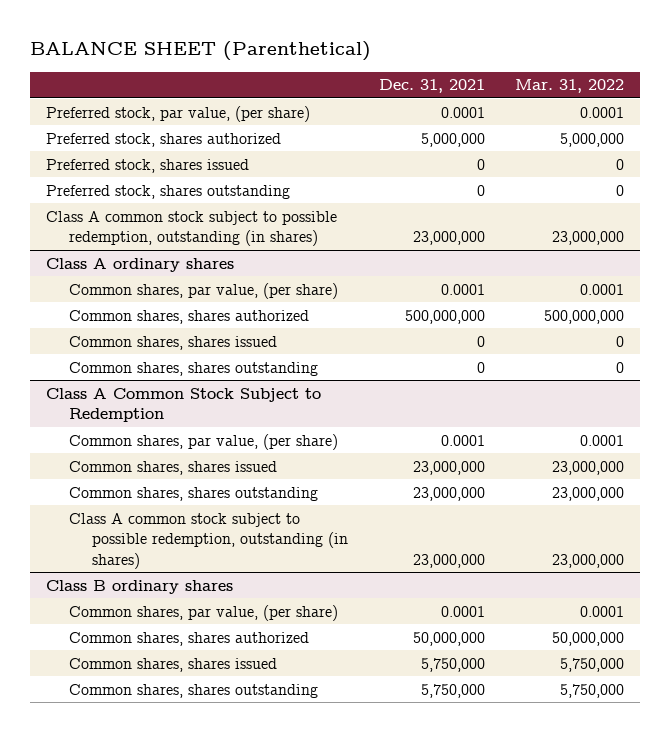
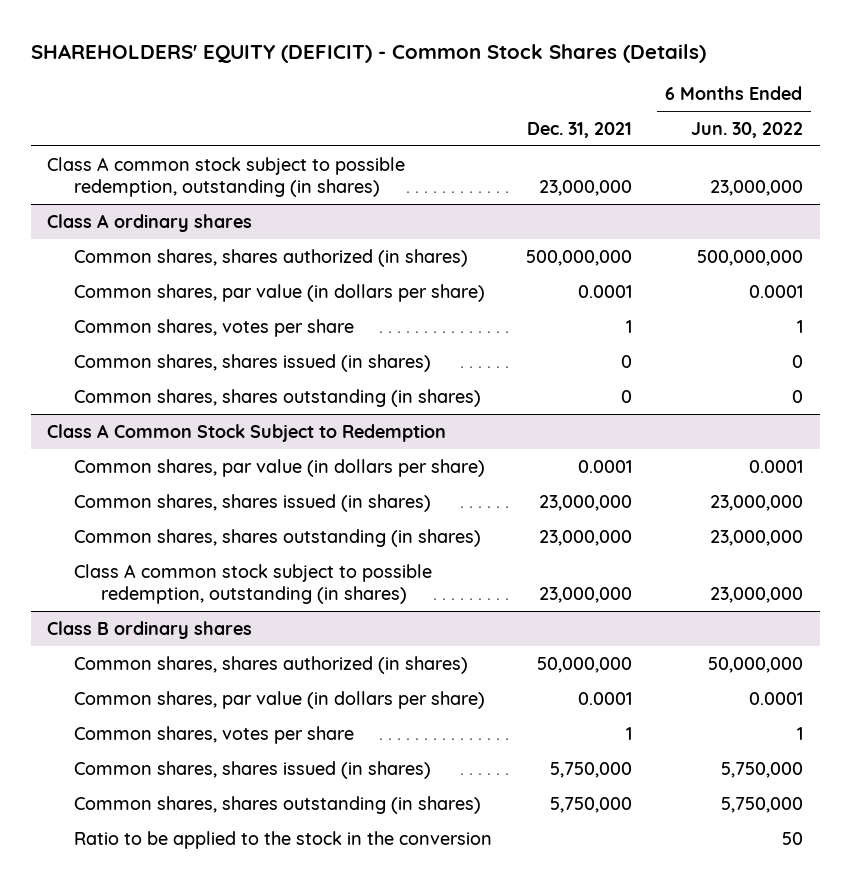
- BALANCE SHEET (Parenthetical)
+ SHAREHOLDERS' EQUITY (DEFICIT) - Common Stock Shares (Details)
- | Dec. 31, 2021 | Mar. 31, 2022
+ | Dec. 31, 2021 | 6 Months Ended Jun. 30, 2022
- Preferred stock, par value, (per share) | 0.0001 | 0.0001
- Preferred stock, shares authorized | 5,000,000 | 5,000,000
- Preferred stock, shares issued | 0 | 0
- Preferred stock, shares outstanding | 0 | 0
@ Class A ordinary shares
- Common shares, par value, (per share) | 0.0001 | 0.0001
- Common shares, shares authorized | 500,000,000 | 500,000,000
- Common shares, shares issued | 0 | 0
- Common shares, shares outstanding | 0 | 0
+ Common shares, shares authorized (in shares) | 500,000,000 | 500,000,000
+ Common shares, par value (in dollars per share) | 0.0001 | 0.0001
+ Common shares, votes per share | 1 | 1
+ Common shares, shares issued (in shares) | 0 | 0
+ Common shares, shares outstanding (in shares) | 0 | 0
@ Class A Common Stock Subject to Redemption
- Common shares, par value, (per share) | 0.0001 | 0.0001
- Common shares, shares issued | 23,000,000 | 23,000,000
- Common shares, shares outstanding | 23,000,000 | 23,000,000
+ Common shares, par value (in dollars per share) | 0.0001 | 0.0001
+ Common shares, shares issued (in shares) | 23,000,000 | 23,000,000
+ Common shares, shares outstanding (in shares) | 23,000,000 | 23,000,000
@ Class B ordinary shares
- Common shares, par value, (per share) | 0.0001 | 0.0001
- Common shares, shares authorized | 50,000,000 | 50,000,000
- Common shares, shares issued | 5,750,000 | 5,750,000
- Common shares, shares outstanding | 5,750,000 | 5,750,000
+ Common shares, shares authorized (in shares) | 50,000,000 | 50,000,000
+ Common shares, par value (in dollars per share) | 0.0001 | 0.0001
+ Common shares, votes per share | 1 | 1
+ Common shares, shares issued (in shares) | 5,750,000 | 5,750,000
+ Common shares, shares outstanding (in shares) | 5,750,000 | 5,750,000
+ Ratio to be applied to the stock in the conversion | | 50

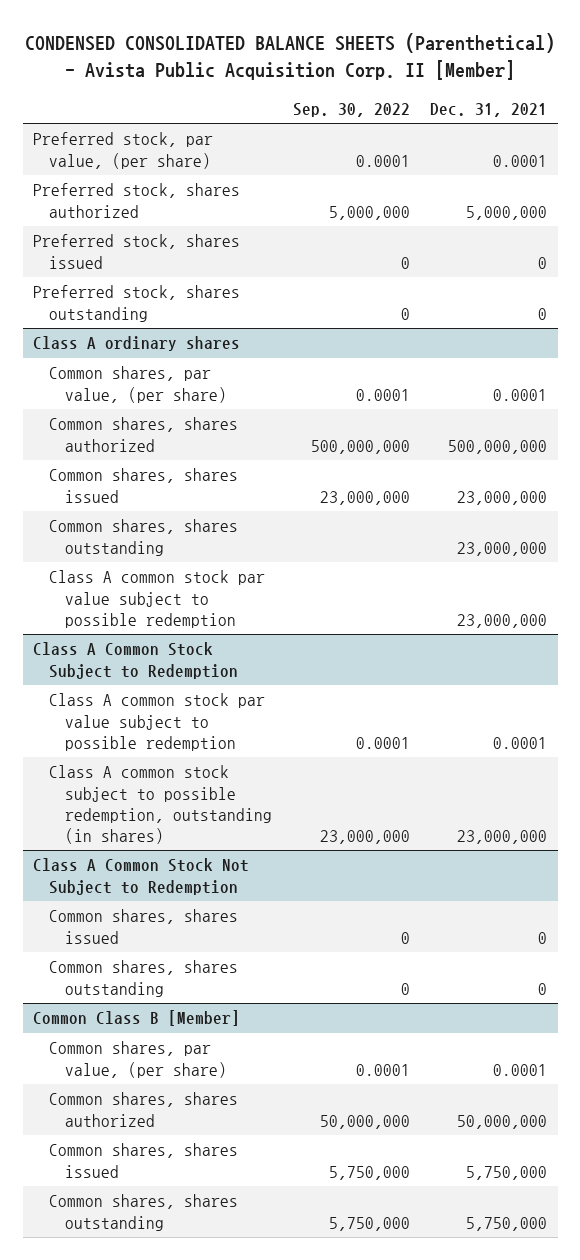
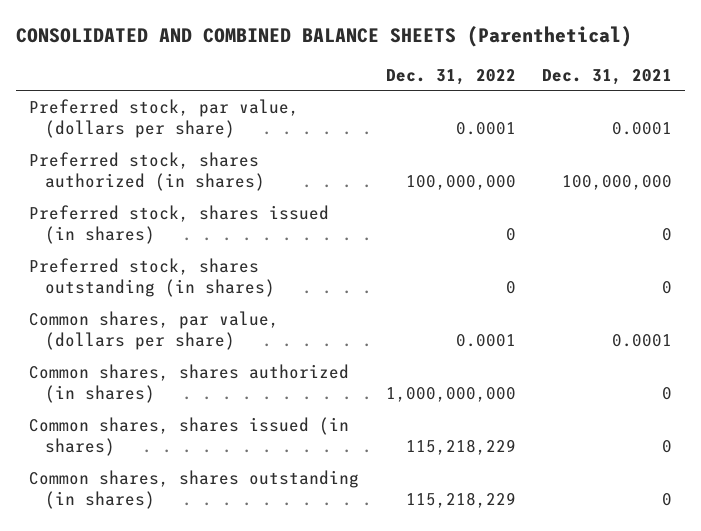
- CONDENSED CONSOLIDATED BALANCE SHEETS (Parenthetical) - Avista Public Acquisition Corp. II [Member]
+ CONSOLIDATED AND COMBINED BALANCE SHEETS (Parenthetical)
- | Sep. 30, 2022 | Dec. 31, 2021
+ | Dec. 31, 2022 | Dec. 31, 2021
- Preferred stock, par value, (per share) | 0.0001 | 0.0001
- Preferred stock, shares authorized | 5,000,000 | 5,000,000
- Preferred stock, shares issued | 0 | 0
- Preferred stock, shares outstanding | 0 | 0
- Class A ordinary shares
- Common shares, par value, (per share) | 0.0001 | 0.0001
- Common shares, shares authorized | 500,000,000 | 500,000,000
- Common shares, shares issued | 23,000,000 | 23,000,000
- Common shares, shares outstanding | | 23,000,000
- Class A common stock par value subject to possible redemption | | 23,000,000
- Class A Common Stock Subject to Redemption
- Class A common stock par value subject to possible redemption | 0.0001 | 0.0001
- Class A common stock subject to possible redemption, outstanding (in shares) | 23,000,000 | 23,000,000
- Class A Common Stock Not Subject to Redemption
- Common shares, shares issued | 0 | 0
- Common shares, shares outstanding | 0 | 0
- Common Class B [Member]
- Common shares, par value, (per share) | 0.0001 | 0.0001
- Common shares, shares authorized | 50,000,000 | 50,000,000
- Common shares, shares issued | 5,750,000 | 5,750,000
- Common shares, shares outstanding | 5,750,000 | 5,750,000
+ Preferred stock, par value, (dollars per share) | 0.0001 | 0.0001
+ Preferred stock, shares authorized (in shares) | 100,000,000 | 100,000,000
+ Preferred stock, shares issued (in shares) | 0 | 0
+ Preferred stock, shares outstanding (in shares) | 0 | 0
+ Common shares, par value, (dollars per share) | 0.0001 | 0.0001
+ Common shares, shares authorized (in shares) | 1,000,000,000 | 0
+ Common shares, shares issued (in shares) | 115,218,229 | 0
+ Common shares, shares outstanding (in shares) | 115,218,229 | 0

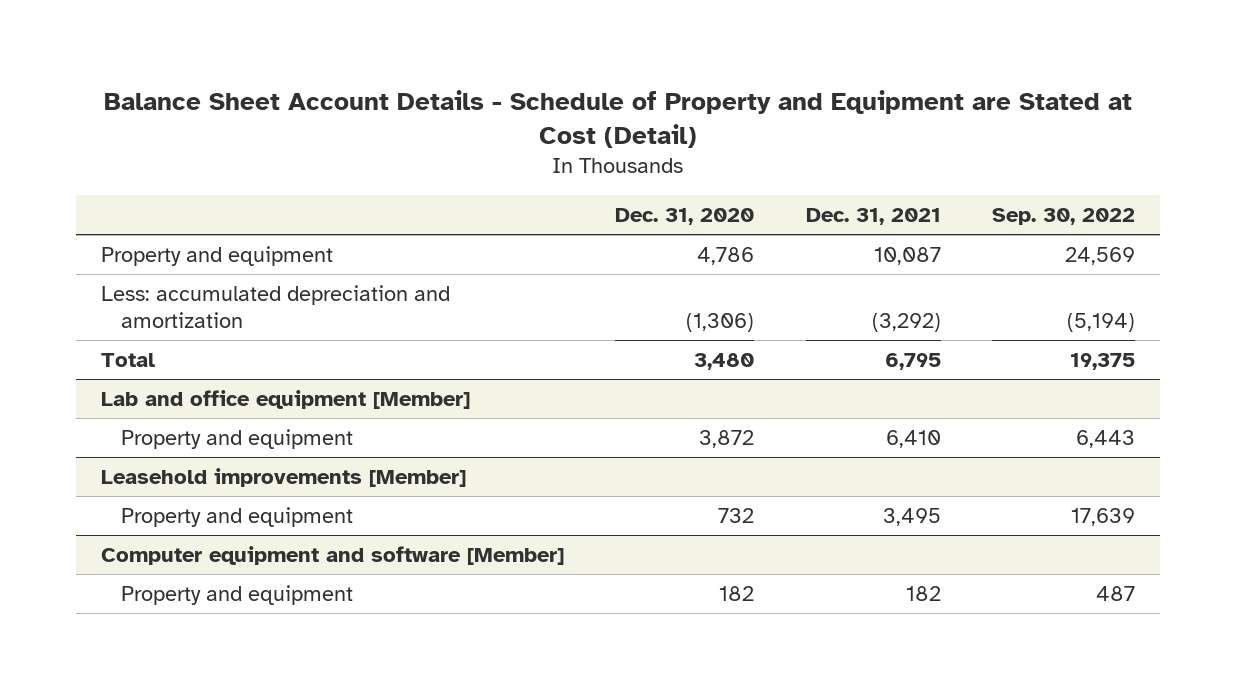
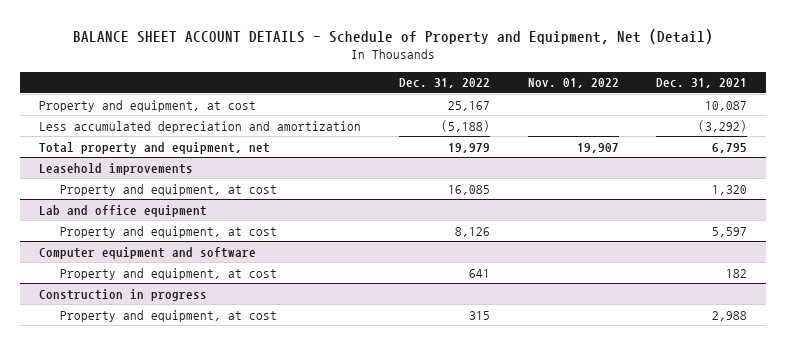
- Balance Sheet Account Details - Schedule of Property and Equipment are Stated at Cost (Detail)
+ BALANCE SHEET ACCOUNT DETAILS - Schedule of Property and Equipment, Net (Detail)
- | Dec. 31, 2020 | Dec. 31, 2021 | Sep. 30, 2022
+ | Dec. 31, 2022 | Nov. 01, 2022 | Dec. 31, 2021
- Property and equipment | 4,786 | 10,087 | 24,569
- Less: accumulated depreciation and amortization | (1,306) | (3,292) | (5,194)
- Total | 3,480 | 6,795 | 19,375
- Lab and office equipment [Member]
- Property and equipment | 3,872 | 6,410 | 6,443
- Leasehold improvements [Member]
- Property and equipment | 732 | 3,495 | 17,639
- Computer equipment and software [Member]
- Property and equipment | 182 | 182 | 487
+ Property and equipment, at cost | 25,167 | | 10,087
+ Less accumulated depreciation and amortization | (5,188) | | (3,292)
+ Total property and equipment, net | 19,979 | 19,907 | 6,795
+ Leasehold improvements
+ Property and equipment, at cost | 16,085 | | 1,320
+ Lab and office equipment
+ Property and equipment, at cost | 8,126 | | 5,597
+ Computer equipment and software
+ Property and equipment, at cost | 641 | | 182
+ Construction in progress
+ Property and equipment, at cost | 315 | | 2,988

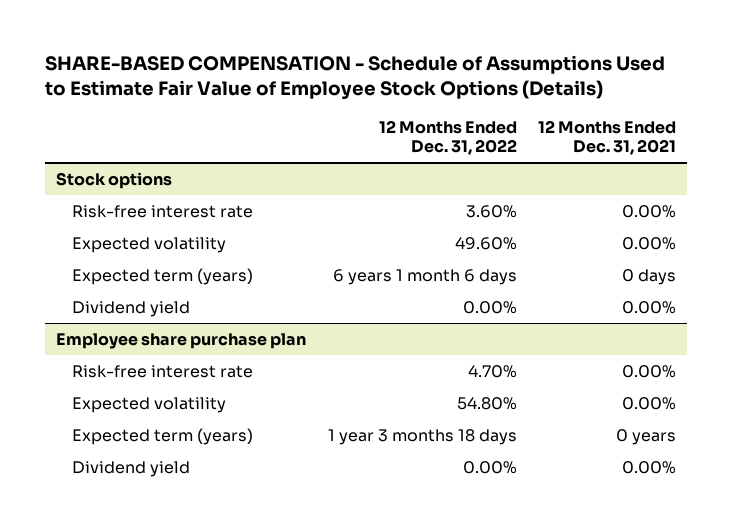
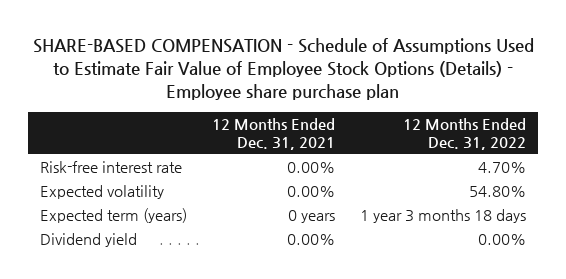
- SHARE-BASED COMPENSATION - Schedule of Assumptions Used to Estimate Fair Value of Employee Stock Options (Details)
+ SHARE-BASED COMPENSATION - Schedule of Assumptions Used to Estimate Fair Value of Employee Stock Options (Details) - Employee share purchase plan
- | 12 Months Ended Dec. 31, 2022 | 12 Months Ended Dec. 31, 2021
+ | 12 Months Ended Dec. 31, 2021 | 12 Months Ended Dec. 31, 2022
- Stock options
- Risk-free interest rate | 3.60% | 0.00%
- Expected volatility | 49.60% | 0.00%
- Expected term (years) | 6 years 1 month 6 days | 0 days
- Dividend yield | 0.00% | 0.00%
- Employee share purchase plan

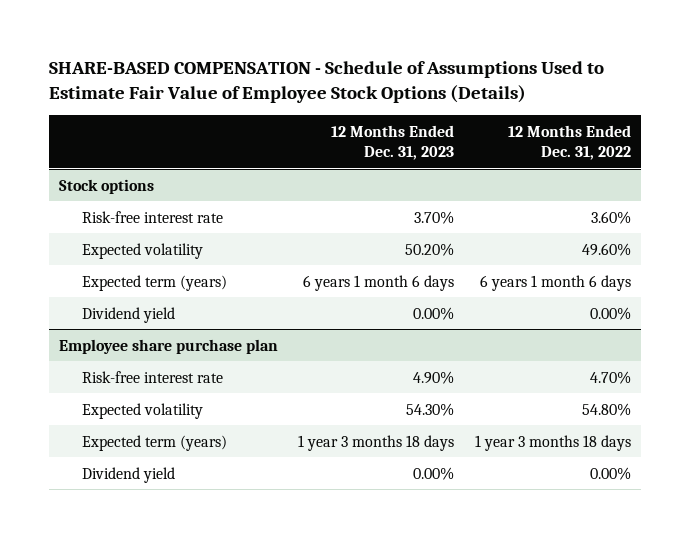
- SHARE-BASED COMPENSATION - Schedule of Assumptions Used to Estimate Fair Value of Employee Stock Options (Details) - Employee share purchase plan
+ SHARE-BASED COMPENSATION - Schedule of Assumptions Used to Estimate Fair Value of Employee Stock Options (Details)
- | 12 Months Ended Dec. 31, 2021 | 12 Months Ended Dec. 31, 2022
+ | 12 Months Ended Dec. 31, 2023 | 12 Months Ended Dec. 31, 2022
+ Stock options
+ Risk-free interest rate | 3.70% | 3.60%
+ Expected volatility | 50.20% | 49.60%
+ Expected term (years) | 6 years 1 month 6 days | 6 years 1 month 6 days
+ Dividend yield | 0.00% | 0.00%
+ Employee share purchase plan

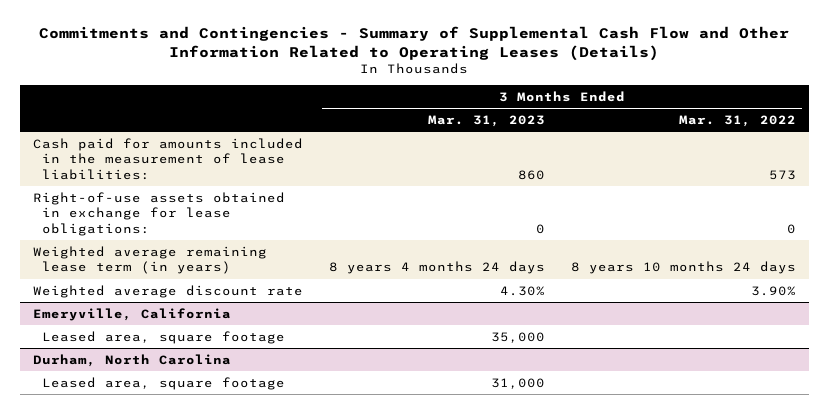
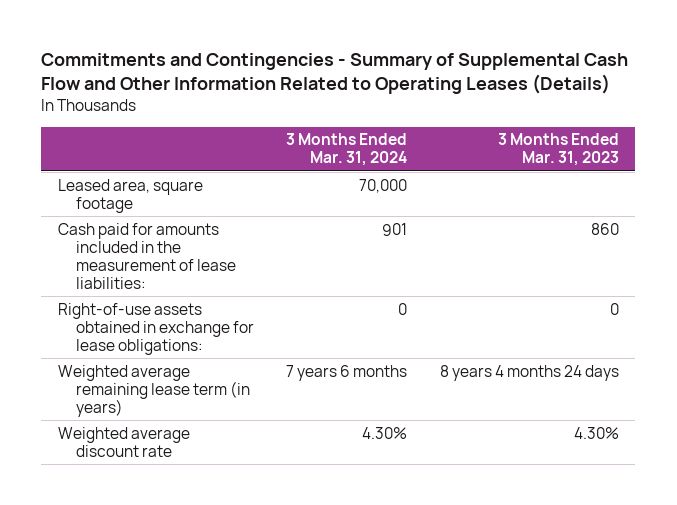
- | 3 Months Ended Mar. 31, 2023 | 3 Months Ended Mar. 31, 2022
+ | 3 Months Ended Mar. 31, 2024 | 3 Months Ended Mar. 31, 2023
+ Leased area, square footage | 70,000 |
- Emeryville, California
- Leased area, square footage | 35,000 |
- Durham, North Carolina
- Leased area, square footage | 31,000 |

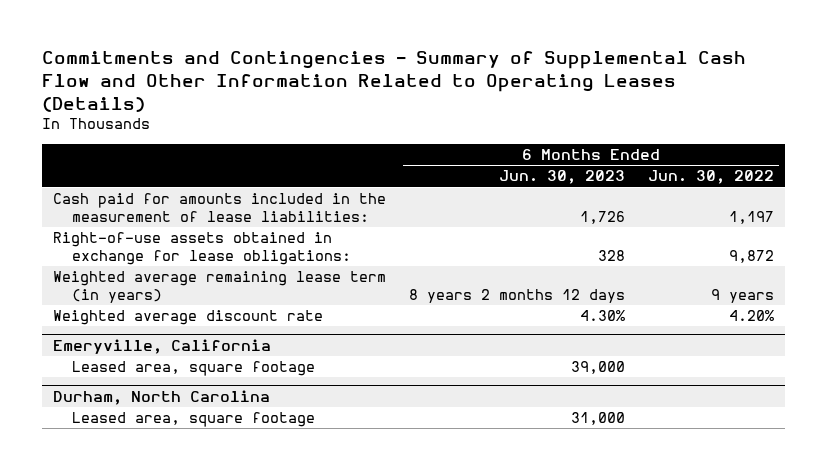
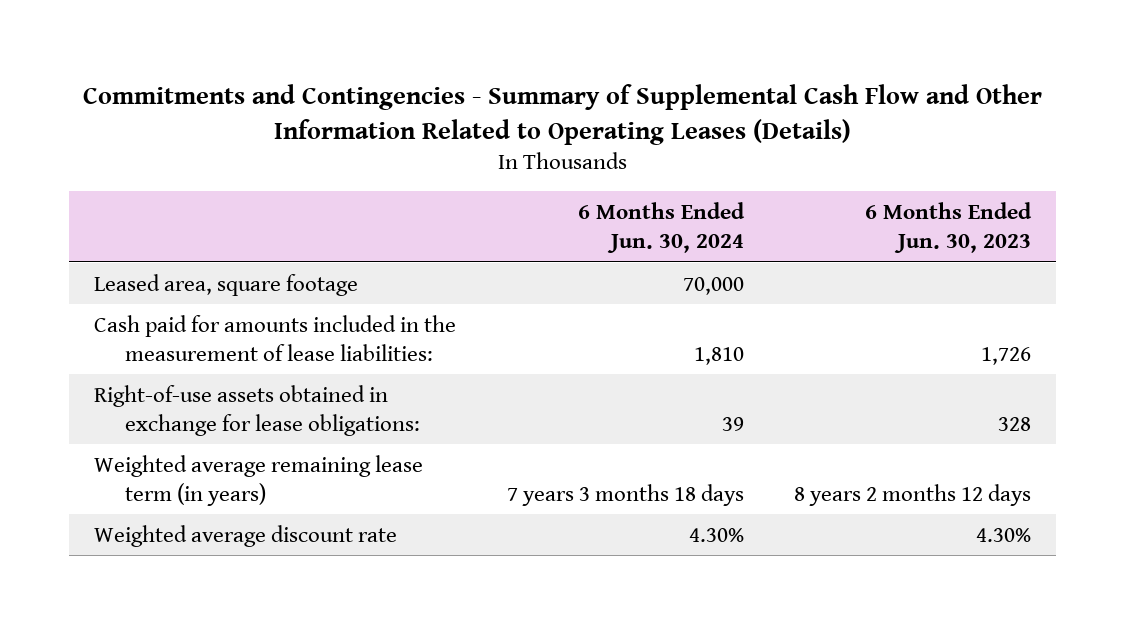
- | 6 Months Ended Jun. 30, 2023 | 6 Months Ended Jun. 30, 2022
+ | 6 Months Ended Jun. 30, 2024 | 6 Months Ended Jun. 30, 2023
+ Leased area, square footage | 70,000 |
- Emeryville, California
- Leased area, square footage | 39,000 |
- Durham, North Carolina
- Leased area, square footage | 31,000 |

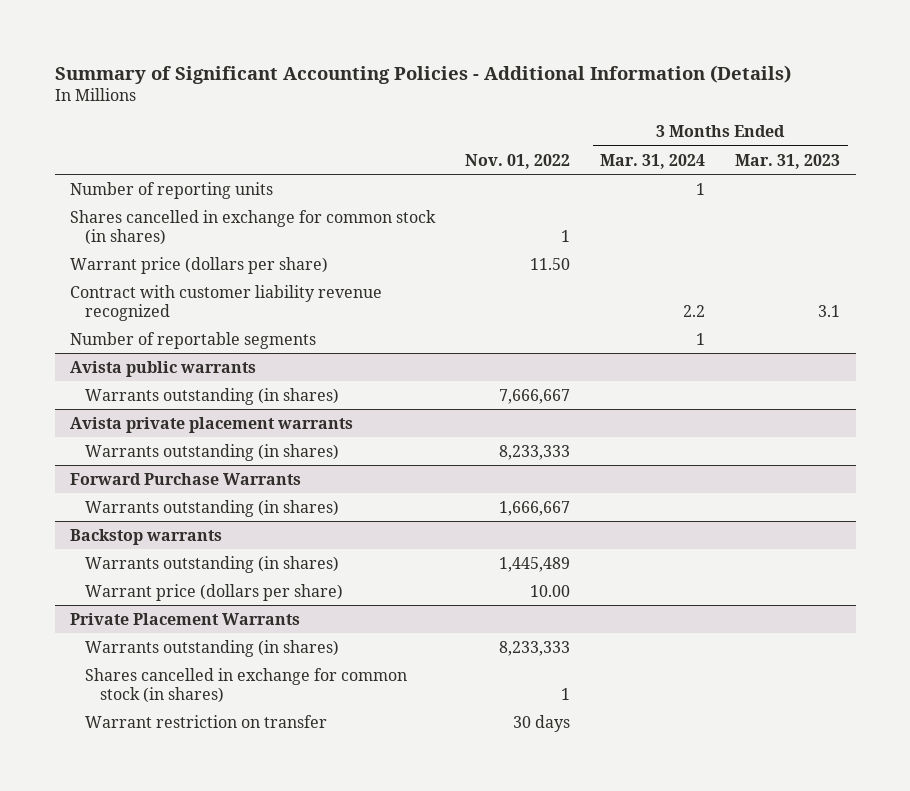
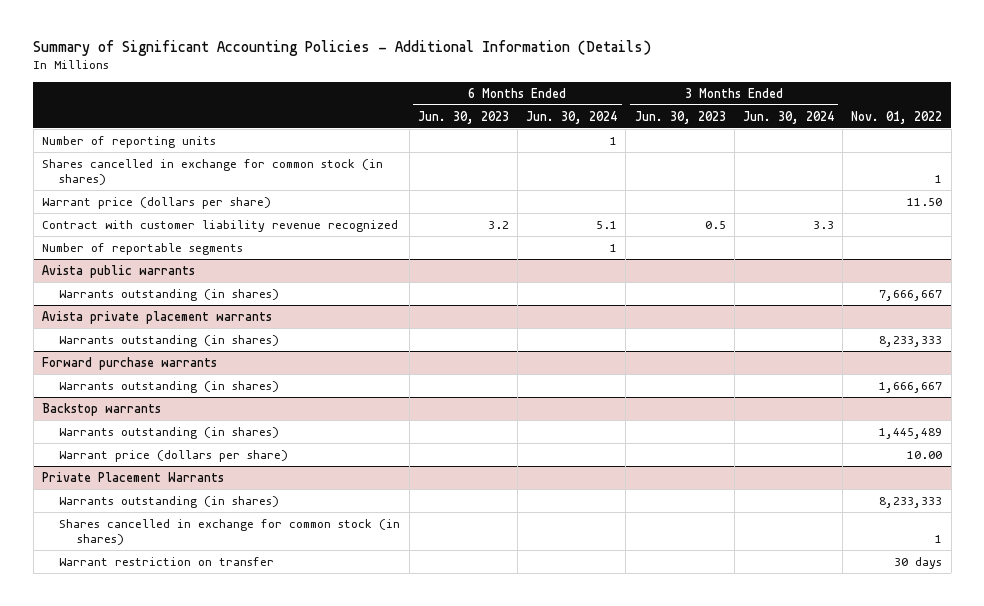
- | Nov. 01, 2022 | 3 Months Ended Mar. 31, 2024 | 3 Months Ended Mar. 31, 2023
+ | 6 Months Ended Jun. 30, 2023 | 6 Months Ended Jun. 30, 2024 | 3 Months Ended Jun. 30, 2023 | 3 Months Ended Jun. 30, 2024 | Nov. 01, 2022
- Forward Purchase Warrants
+ Forward purchase warrants

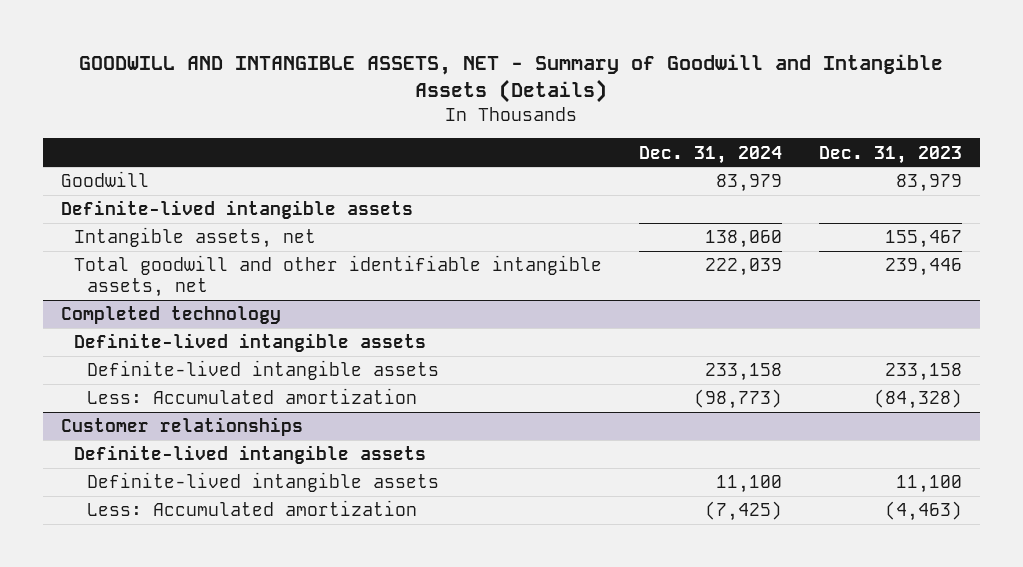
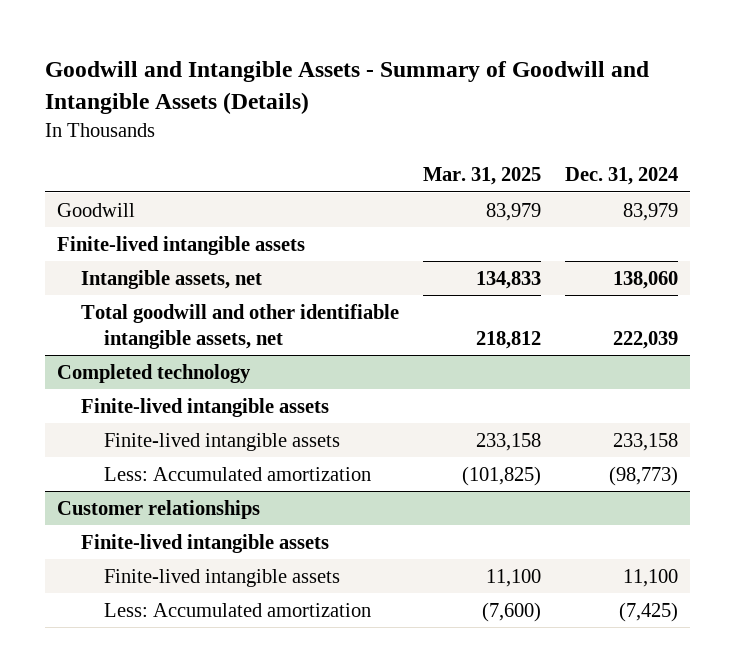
- GOODWILL AND INTANGIBLE ASSETS, NET - Summary of Goodwill and Intangible Assets (Details)
+ Goodwill and Intangible Assets - Summary of Goodwill and Intangible Assets (Details)
- | Dec. 31, 2024 | Dec. 31, 2023
+ | Mar. 31, 2025 | Dec. 31, 2024
- Definite-lived intangible assets
+ Finite-lived intangible assets
@ Completed technology
- Definite-lived intangible assets
- Definite-lived intangible assets | 233,158 | 233,158
+ Finite-lived intangible assets
+ Finite-lived intangible assets | 233,158 | 233,158
@ Customer relationships
- Definite-lived intangible assets
- Definite-lived intangible assets | 11,100 | 11,100
+ Finite-lived intangible assets
+ Finite-lived intangible assets | 11,100 | 11,100

